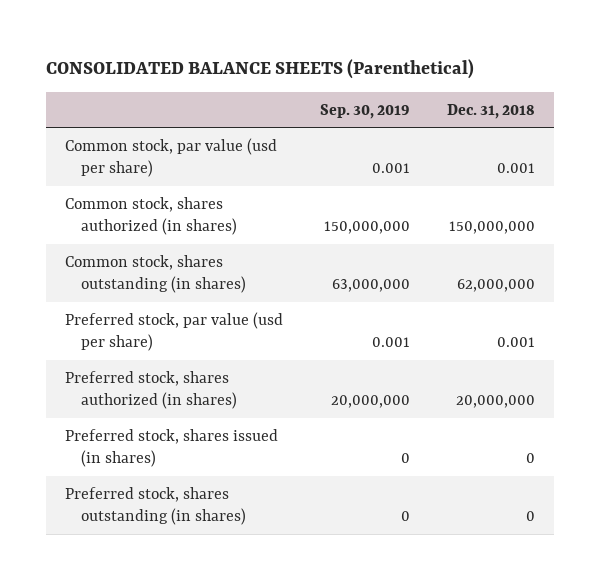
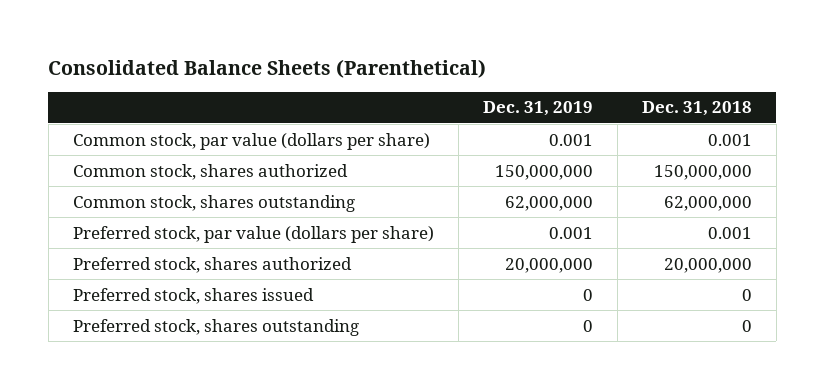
- CONSOLIDATED BALANCE SHEETS (Parenthetical)
+ Consolidated Balance Sheets (Parenthetical)
- | Sep. 30, 2019 | Dec. 31, 2018
+ | Dec. 31, 2019 | Dec. 31, 2018
- Common stock, par value (usd per share) | 0.001 | 0.001
- Common stock, shares authorized (in shares) | 150,000,000 | 150,000,000
- Common stock, shares outstanding (in shares) | 63,000,000 | 62,000,000
- Preferred stock, par value (usd per share) | 0.001 | 0.001
- Preferred stock, shares authorized (in shares) | 20,000,000 | 20,000,000
- Preferred stock, shares issued (in shares) | 0 | 0
- Preferred stock, shares outstanding (in shares) | 0 | 0
+ Common stock, par value (dollars per share) | 0.001 | 0.001
+ Common stock, shares authorized | 150,000,000 | 150,000,000
+ Common stock, shares outstanding | 62,000,000 | 62,000,000
+ Preferred stock, par value (dollars per share) | 0.001 | 0.001
+ Preferred stock, shares authorized | 20,000,000 | 20,000,000
+ Preferred stock, shares issued | 0 | 0
+ Preferred stock, shares outstanding | 0 | 0

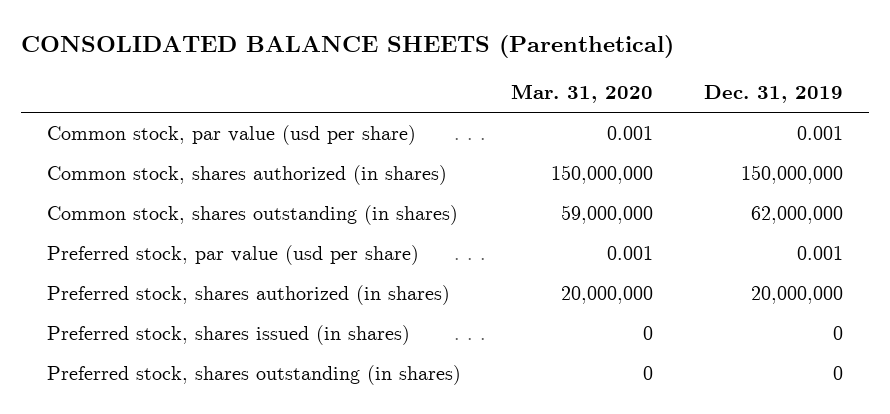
- Consolidated Balance Sheets (Parenthetical)
+ CONSOLIDATED BALANCE SHEETS (Parenthetical)
- | Dec. 31, 2019 | Dec. 31, 2018
+ | Mar. 31, 2020 | Dec. 31, 2019
- Common stock, par value (dollars per share) | 0.001 | 0.001
- Common stock, shares authorized | 150,000,000 | 150,000,000
- Common stock, shares outstanding | 62,000,000 | 62,000,000
- Preferred stock, par value (dollars per share) | 0.001 | 0.001
- Preferred stock, shares authorized | 20,000,000 | 20,000,000
- Preferred stock, shares issued | 0 | 0
- Preferred stock, shares outstanding | 0 | 0
+ Common stock, par value (usd per share) | 0.001 | 0.001
+ Common stock, shares authorized (in shares) | 150,000,000 | 150,000,000
+ Common stock, shares outstanding (in shares) | 59,000,000 | 62,000,000
+ Preferred stock, par value (usd per share) | 0.001 | 0.001
+ Preferred stock, shares authorized (in shares) | 20,000,000 | 20,000,000
+ Preferred stock, shares issued (in shares) | 0 | 0
+ Preferred stock, shares outstanding (in shares) | 0 | 0

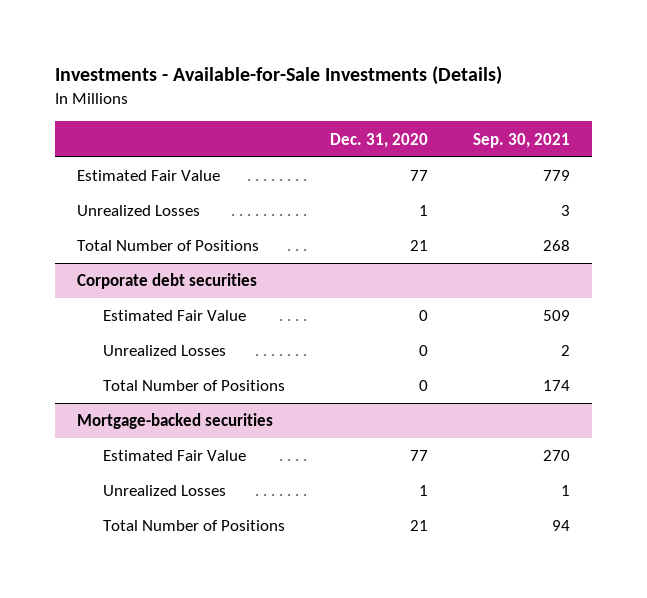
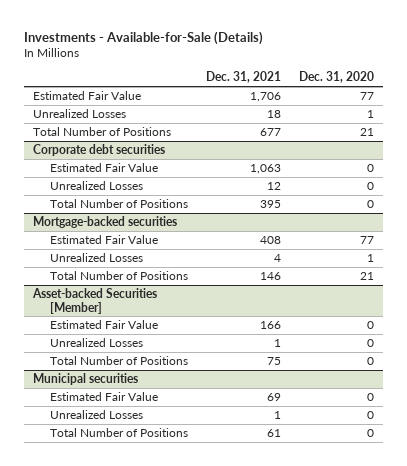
- Investments - Available-for-Sale Investments (Details)
+ Investments - Available-for-Sale (Details)
- | Dec. 31, 2020 | Sep. 30, 2021
+ | Dec. 31, 2021 | Dec. 31, 2020
+ Asset-backed Securities [Member]
+ Estimated Fair Value | 166 | 0
+ Unrealized Losses | 1 | 0
+ Total Number of Positions | 75 | 0
+ Municipal securities
+ Estimated Fair Value | 69 | 0
+ Unrealized Losses | 1 | 0
+ Total Number of Positions | 61 | 0

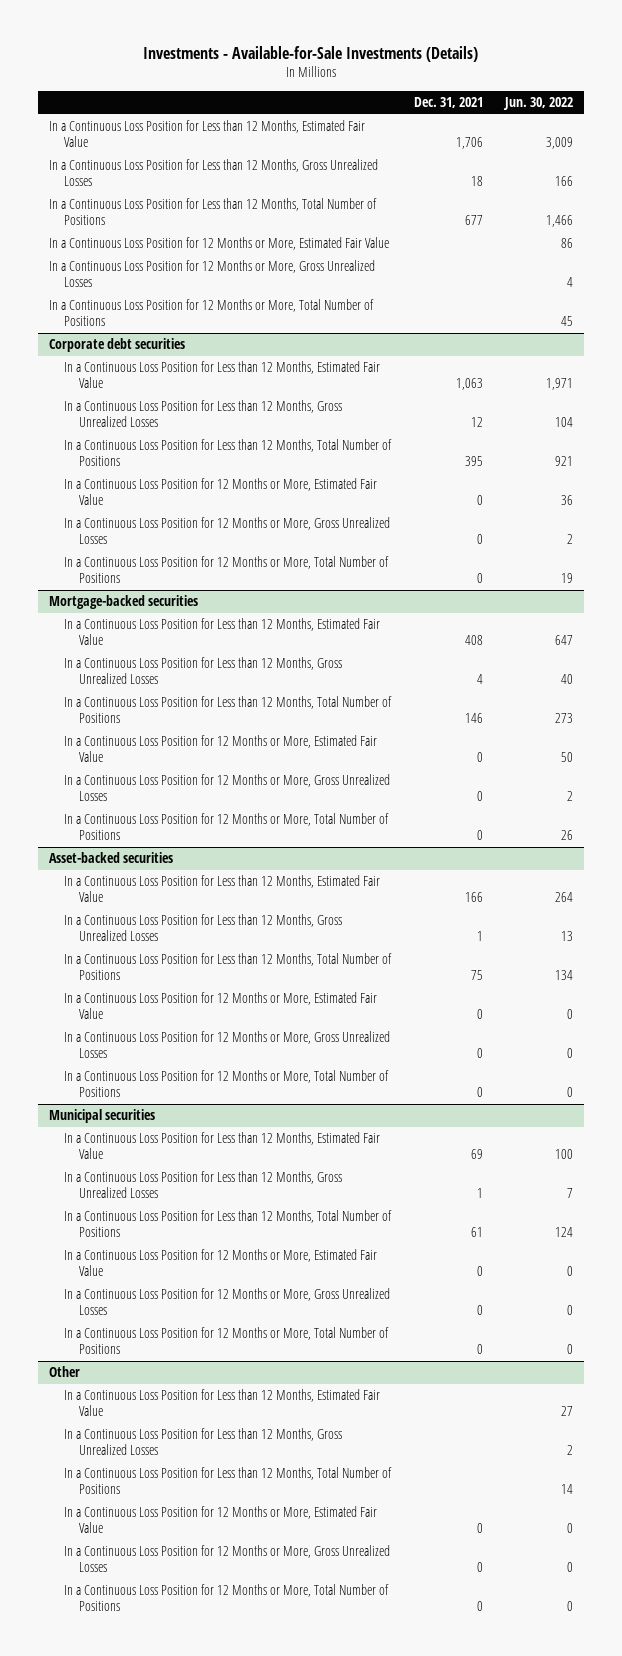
- Investments - Available-for-Sale (Details)
+ Investments - Available-for-Sale Investments (Details)
- | Dec. 31, 2021 | Dec. 31, 2020
+ | Dec. 31, 2021 | Jun. 30, 2022
- Estimated Fair Value | 1,706 | 77
- Unrealized Losses | 18 | 1
- Total Number of Positions | 677 | 21
+ In a Continuous Loss Position for Less than 12 Months, Estimated Fair Value | 1,706 | 3,009
+ In a Continuous Loss Position for Less than 12 Months, Gross Unrealized Losses | 18 | 166
+ In a Continuous Loss Position for Less than 12 Months, Total Number of Positions | 677 | 1,466
+ In a Continuous Loss Position for 12 Months or More, Estimated Fair Value | | 86
+ In a Continuous Loss Position for 12 Months or More, Gross Unrealized Losses | | 4
+ In a Continuous Loss Position for 12 Months or More, Total Number of Positions | | 45
@ Corporate debt securities
- Estimated Fair Value | 1,063 | 0
- Unrealized Losses | 12 | 0
- Total Number of Positions | 395 | 0
+ In a Continuous Loss Position for Less than 12 Months, Estimated Fair Value | 1,063 | 1,971
+ In a Continuous Loss Position for Less than 12 Months, Gross Unrealized Losses | 12 | 104
+ In a Continuous Loss Position for Less than 12 Months, Total Number of Positions | 395 | 921
+ In a Continuous Loss Position for 12 Months or More, Estimated Fair Value | 0 | 36
+ In a Continuous Loss Position for 12 Months or More, Gross Unrealized Losses | 0 | 2
+ In a Continuous Loss Position for 12 Months or More, Total Number of Positions | 0 | 19
@ Mortgage-backed securities
- Estimated Fair Value | 408 | 77
- Unrealized Losses | 4 | 1
- Total Number of Positions | 146 | 21
- Asset-backed Securities [Member]
- Estimated Fair Value | 166 | 0
- Unrealized Losses | 1 | 0
- Total Number of Positions | 75 | 0
@ Mortgage-backed securities
+ In a Continuous Loss Position for Less than 12 Months, Estimated Fair Value | 408 | 647
+ In a Continuous Loss Position for Less than 12 Months, Gross Unrealized Losses | 4 | 40
+ In a Continuous Loss Position for Less than 12 Months, Total Number of Positions | 146 | 273
+ In a Continuous Loss Position for 12 Months or More, Estimated Fair Value | 0 | 50
+ In a Continuous Loss Position for 12 Months or More, Gross Unrealized Losses | 0 | 2
+ In a Continuous Loss Position for 12 Months or More, Total Number of Positions | 0 | 26
+ Asset-backed securities
+ In a Continuous Loss Position for Less than 12 Months, Estimated Fair Value | 166 | 264
+ In a Continuous Loss Position for Less than 12 Months, Gross Unrealized Losses | 1 | 13
+ In a Continuous Loss Position for Less than 12 Months, Total Number of Positions | 75 | 134
+ In a Continuous Loss Position for 12 Months or More, Estimated Fair Value | 0 | 0
+ In a Continuous Loss Position for 12 Months or More, Gross Unrealized Losses | 0 | 0
+ In a Continuous Loss Position for 12 Months or More, Total Number of Positions | 0 | 0
@ Municipal securities
- Estimated Fair Value | 69 | 0
- Unrealized Losses | 1 | 0
- Total Number of Positions | 61 | 0
+ In a Continuous Loss Position for Less than 12 Months, Estimated Fair Value | 69 | 100
+ In a Continuous Loss Position for Less than 12 Months, Gross Unrealized Losses | 1 | 7
+ In a Continuous Loss Position for Less than 12 Months, Total Number of Positions | 61 | 124
+ In a Continuous Loss Position for 12 Months or More, Estimated Fair Value | 0 | 0
+ In a Continuous Loss Position for 12 Months or More, Gross Unrealized Losses | 0 | 0
+ In a Continuous Loss Position for 12 Months or More, Total Number of Positions | 0 | 0
+ Other
+ In a Continuous Loss Position for Less than 12 Months, Estimated Fair Value | | 27
+ In a Continuous Loss Position for Less than 12 Months, Gross Unrealized Losses | | 2
+ In a Continuous Loss Position for Less than 12 Months, Total Number of Positions | | 14
+ In a Continuous Loss Position for 12 Months or More, Estimated Fair Value | 0 | 0
+ In a Continuous Loss Position for 12 Months or More, Gross Unrealized Losses | 0 | 0
+ In a Continuous Loss Position for 12 Months or More, Total Number of Positions | 0 | 0

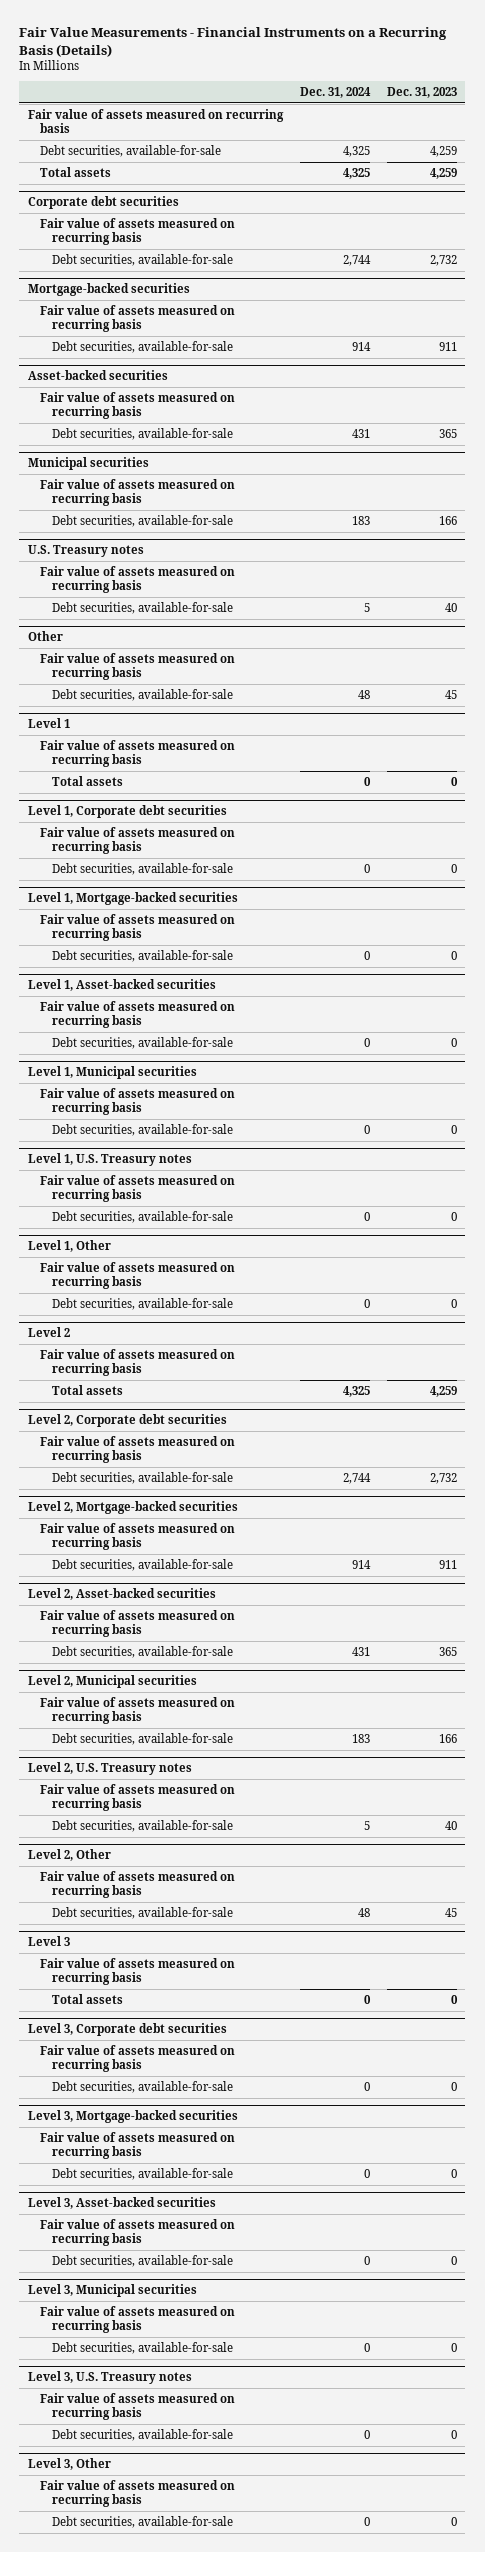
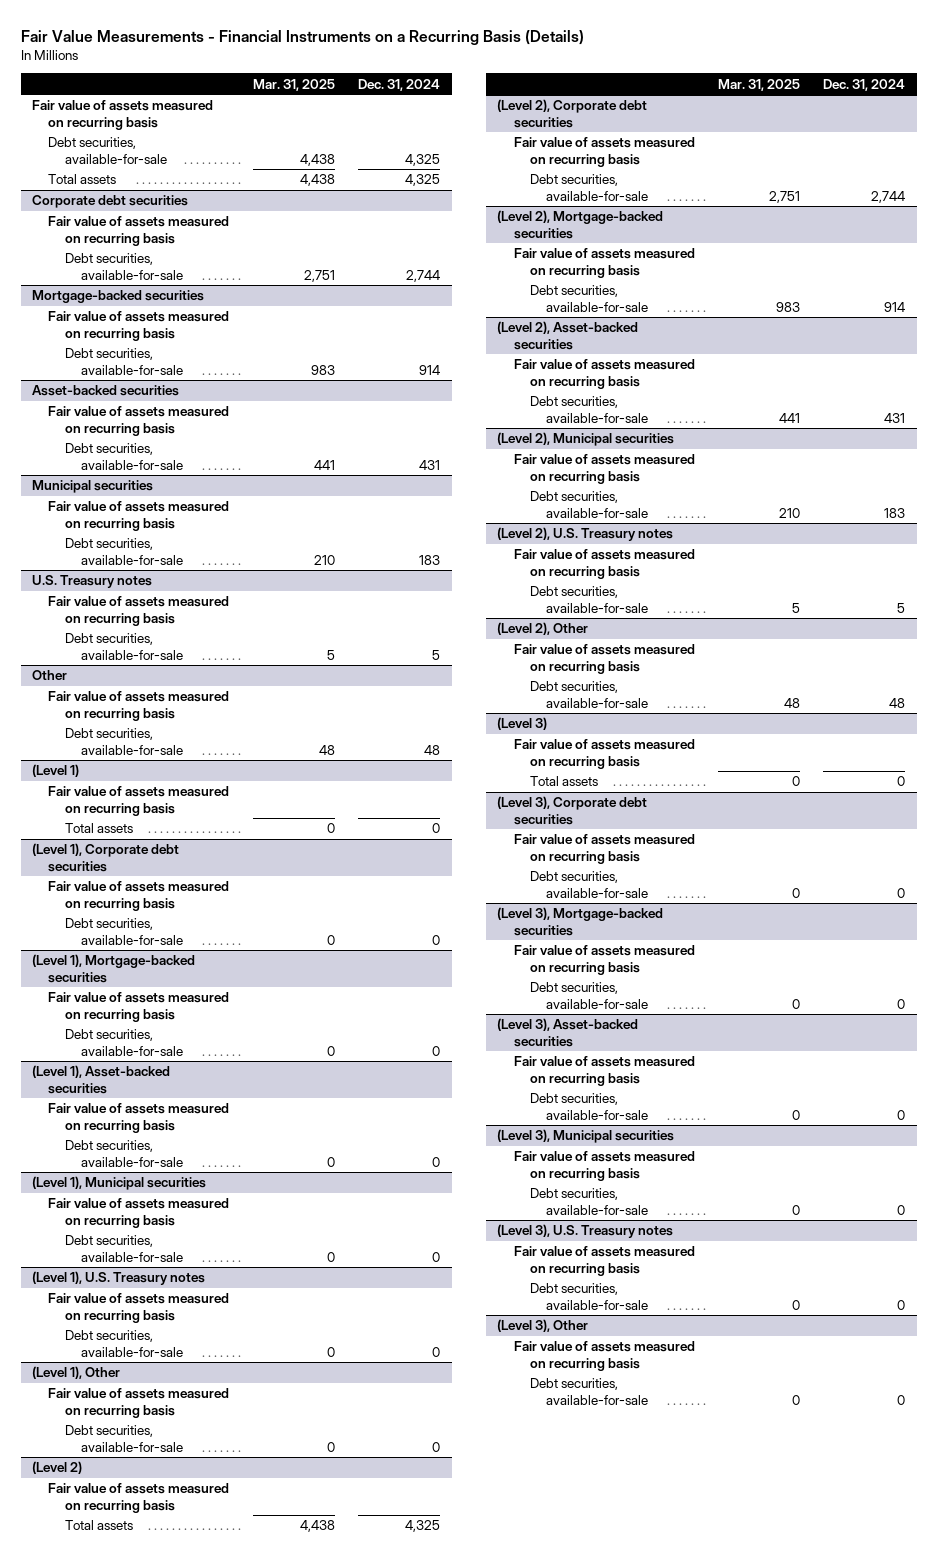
- | Dec. 31, 2024 | Dec. 31, 2023
+ | Mar. 31, 2025 | Dec. 31, 2024
- Level 1
+ (Level 1)
- Level 1, Corporate debt securities
+ (Level 1), Corporate debt securities
- Level 1, Mortgage-backed securities
+ (Level 1), Mortgage-backed securities
- Level 1, Asset-backed securities
+ (Level 1), Asset-backed securities
- Level 1, Municipal securities
+ (Level 1), Municipal securities
- Level 1, U.S. Treasury notes
+ (Level 1), U.S. Treasury notes
- Level 1, Other
+ (Level 1), Other
- Level 2
+ (Level 2)
- Level 2, Corporate debt securities
+ (Level 2), Corporate debt securities
- Level 2, Mortgage-backed securities
+ (Level 2), Mortgage-backed securities
- Level 2, Asset-backed securities
+ (Level 2), Asset-backed securities
- Level 2, Municipal securities
+ (Level 2), Municipal securities
- Level 2, U.S. Treasury notes
+ (Level 2), U.S. Treasury notes
- Level 2, Other
+ (Level 2), Other
- Level 3
+ (Level 3)
- Level 3, Corporate debt securities
+ (Level 3), Corporate debt securities
- Level 3, Mortgage-backed securities
+ (Level 3), Mortgage-backed securities
- Level 3, Asset-backed securities
+ (Level 3), Asset-backed securities
- Level 3, Municipal securities
+ (Level 3), Municipal securities
- Level 3, U.S. Treasury notes
+ (Level 3), U.S. Treasury notes
- Level 3, Other
+ (Level 3), Other

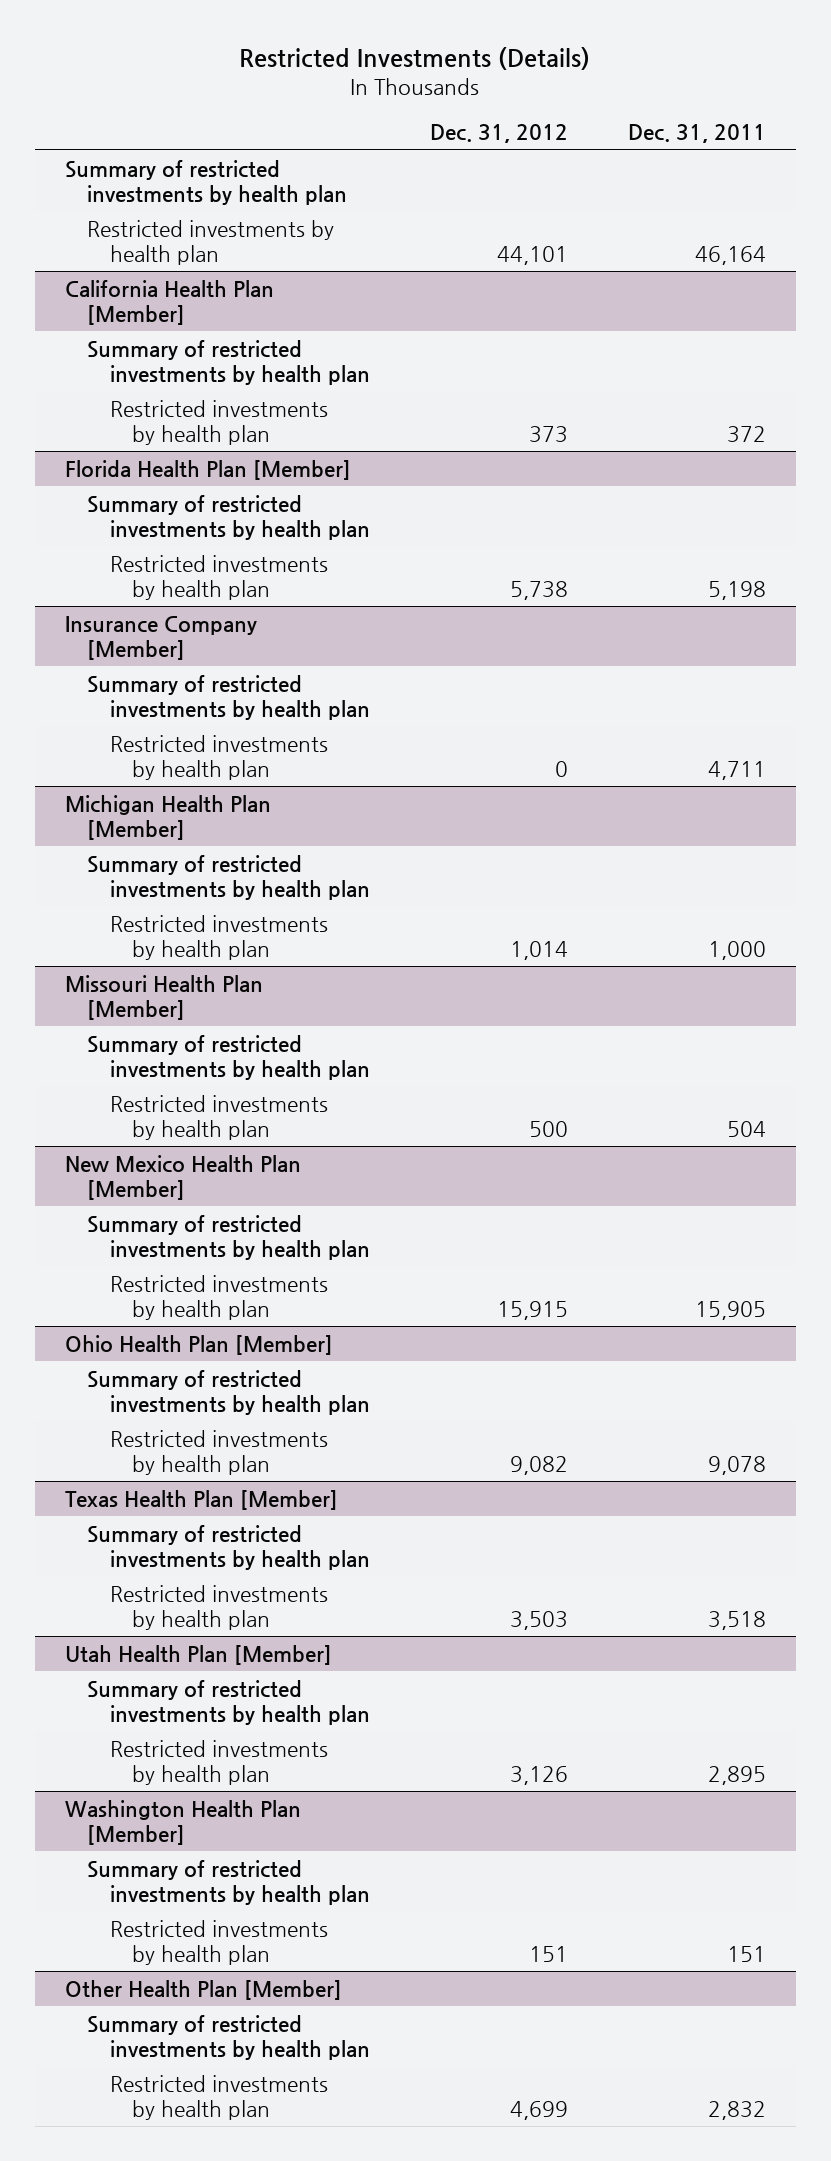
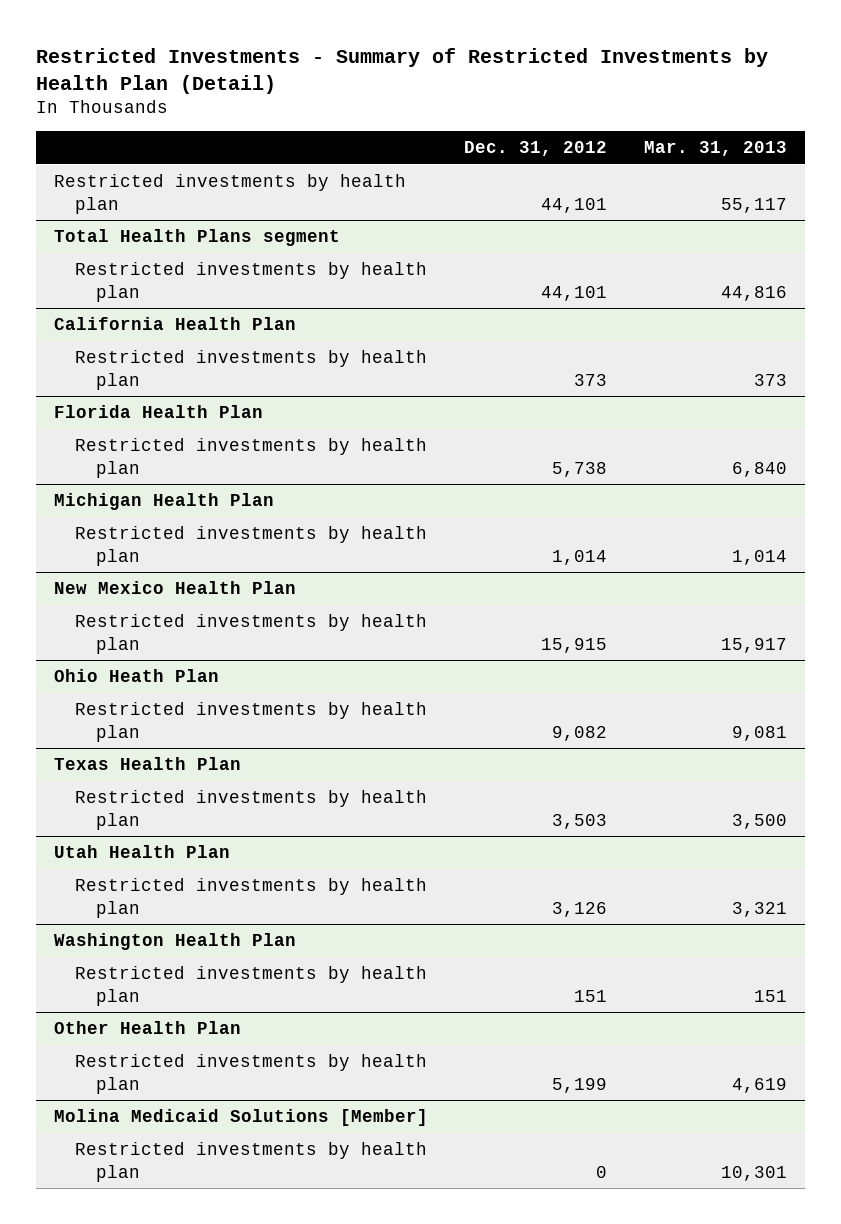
- Restricted Investments (Details)
+ Restricted Investments - Summary of Restricted Investments by Health Plan (Detail)
- | Dec. 31, 2012 | Dec. 31, 2011
+ | Dec. 31, 2012 | Mar. 31, 2013
- Summary of restricted investments by health plan
- California Health Plan [Member]
- Summary of restricted investments by health plan
+ Total Health Plans segment
+ Restricted investments by health plan | 44,101 | 44,816
+ California Health Plan
- Florida Health Plan [Member]
- Summary of restricted investments by health plan
+ Florida Health Plan
- Insurance Company [Member]
- Summary of restricted investments by health plan
- Restricted investments by health plan | 0 | 4,711
- Michigan Health Plan [Member]
- Summary of restricted investments by health plan
+ Michigan Health Plan
- Missouri Health Plan [Member]
- Summary of restricted investments by health plan
- Restricted investments by health plan | 500 | 504
- New Mexico Health Plan [Member]
- Summary of restricted investments by health plan
+ New Mexico Health Plan
- Ohio Health Plan [Member]
- Summary of restricted investments by health plan
+ Ohio Heath Plan
- Texas Health Plan [Member]
- Summary of restricted investments by health plan
+ Texas Health Plan
- Utah Health Plan [Member]
- Summary of restricted investments by health plan
+ Utah Health Plan
- Washington Health Plan [Member]
- Summary of restricted investments by health plan
+ Washington Health Plan
- Other Health Plan [Member]
- Summary of restricted investments by health plan
- Restricted investments by health plan | 4,699 | 2,832
+ Other Health Plan
+ Restricted investments by health plan | 5,199 | 4,619
+ Molina Medicaid Solutions [Member]
+ Restricted investments by health plan | 0 | 10,301

